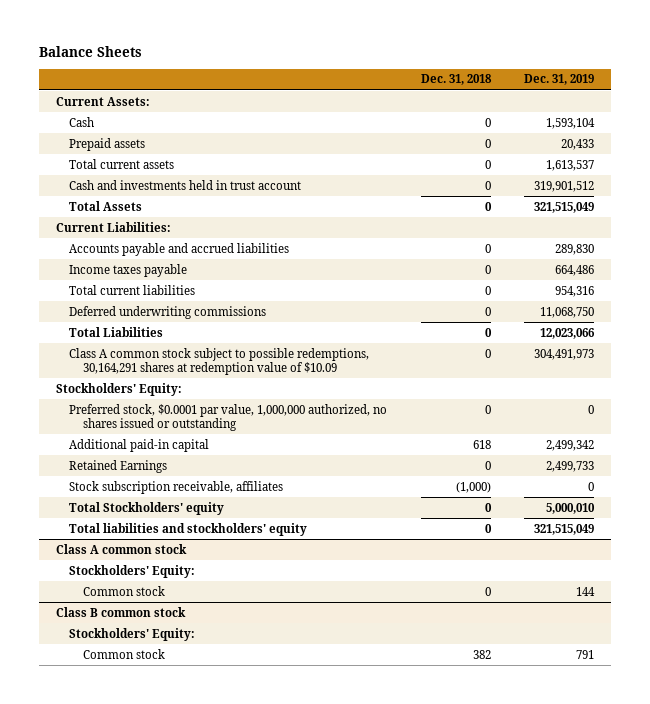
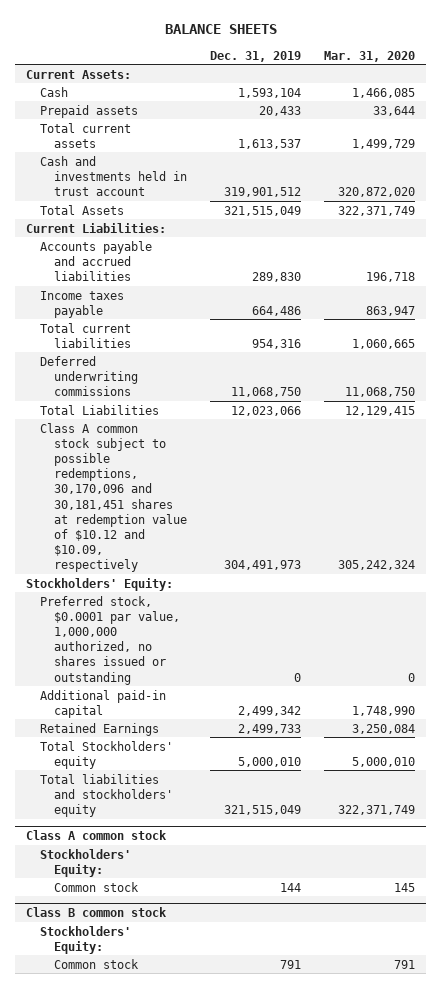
- Balance Sheets
+ BALANCE SHEETS
- | Dec. 31, 2018 | Dec. 31, 2019
+ | Dec. 31, 2019 | Mar. 31, 2020
- Class A common stock subject to possible redemptions, 30,164,291 shares at redemption value of $10.09 | 0 | 304,491,973
+ Class A common stock subject to possible redemptions, 30,170,096 and 30,181,451 shares at redemption value of $10.12 and $10.09, respectively | 304,491,973 | 305,242,324
- Stock subscription receivable, affiliates | (1,000) | 0

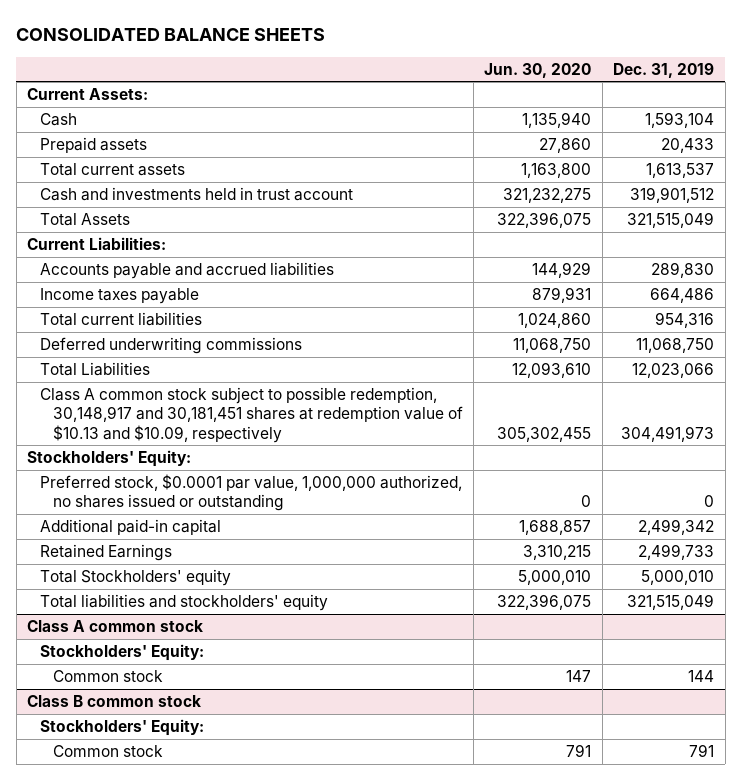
- BALANCE SHEETS
+ CONSOLIDATED BALANCE SHEETS
- | Dec. 31, 2019 | Mar. 31, 2020
+ | Jun. 30, 2020 | Dec. 31, 2019
- Class A common stock subject to possible redemptions, 30,170,096 and 30,181,451 shares at redemption value of $10.12 and $10.09, respectively | 304,491,973 | 305,242,324
+ Class A common stock subject to possible redemption, 30,148,917 and 30,181,451 shares at redemption value of $10.13 and $10.09, respectively | 305,302,455 | 304,491,973

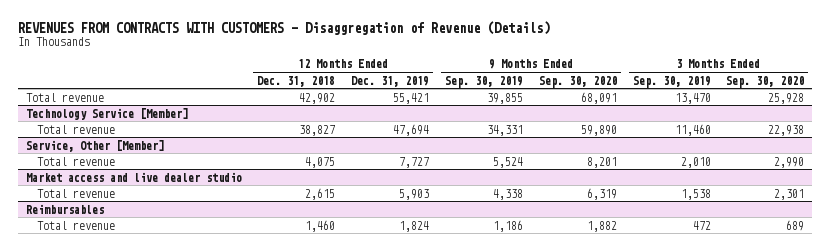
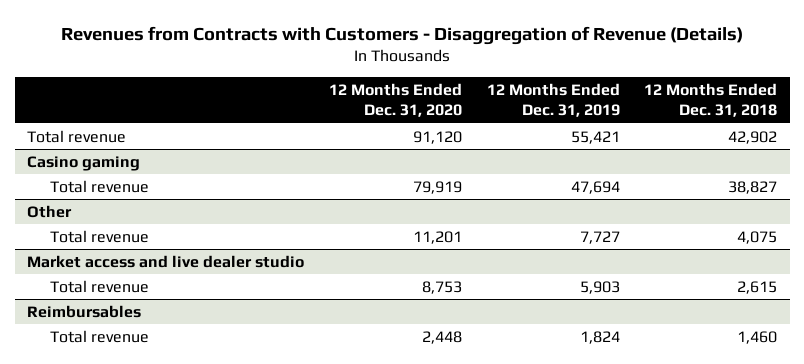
- REVENUES FROM CONTRACTS WITH CUSTOMERS - Disaggregation of Revenue (Details)
+ Revenues from Contracts with Customers - Disaggregation of Revenue (Details)
- | 12 Months Ended Dec. 31, 2018 | 12 Months Ended Dec. 31, 2019 | 9 Months Ended Sep. 30, 2019 | 9 Months Ended Sep. 30, 2020 | 3 Months Ended Sep. 30, 2019 | 3 Months Ended Sep. 30, 2020
+ | 12 Months Ended Dec. 31, 2020 | 12 Months Ended Dec. 31, 2019 | 12 Months Ended Dec. 31, 2018
- Technology Service [Member]
+ Casino gaming
- Service, Other [Member]
+ Other

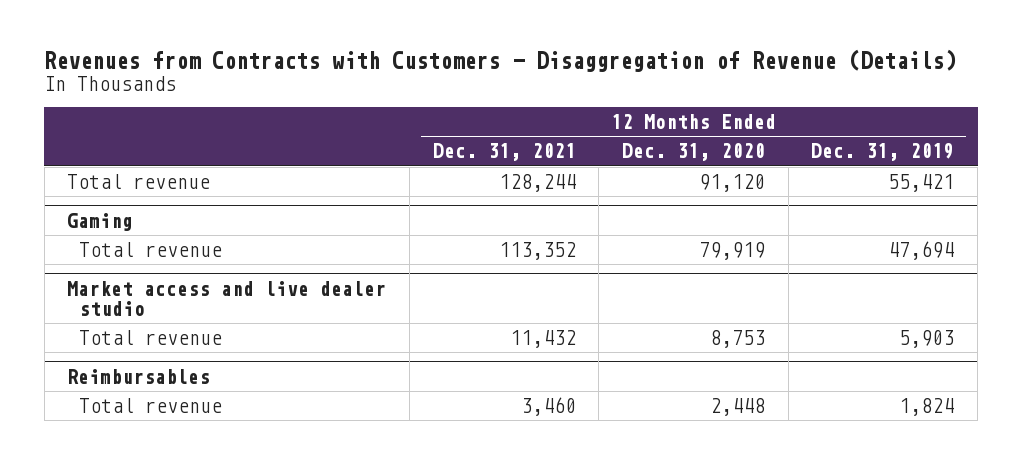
- | 12 Months Ended Dec. 31, 2020 | 12 Months Ended Dec. 31, 2019 | 12 Months Ended Dec. 31, 2018
+ | 12 Months Ended Dec. 31, 2021 | 12 Months Ended Dec. 31, 2020 | 12 Months Ended Dec. 31, 2019
- Casino gaming
+ Gaming
- Other
- Total revenue | 11,201 | 7,727 | 4,075

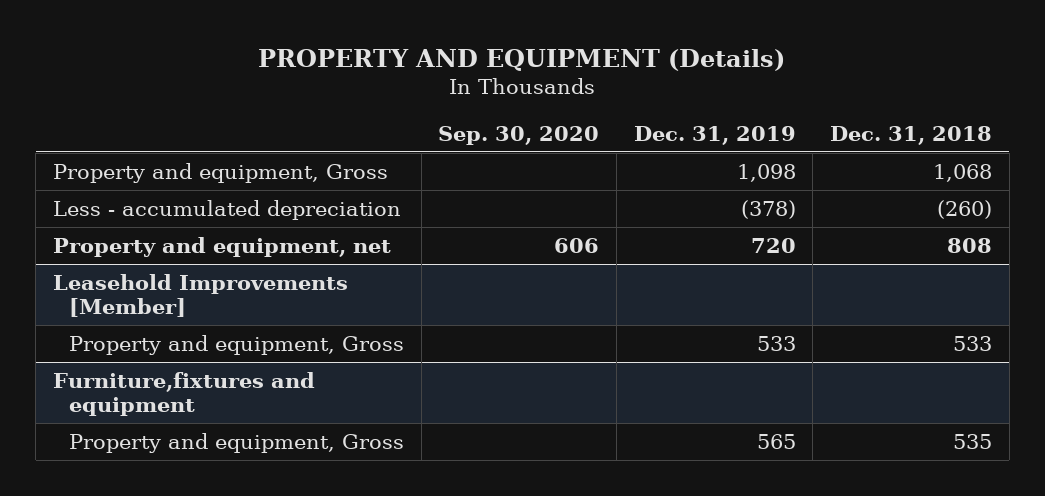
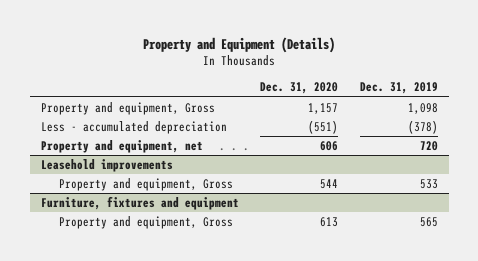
- PROPERTY AND EQUIPMENT (Details)
+ Property and Equipment (Details)
- | Sep. 30, 2020 | Dec. 31, 2019 | Dec. 31, 2018
+ | Dec. 31, 2020 | Dec. 31, 2019
- Leasehold Improvements [Member]
+ Leasehold improvements
- Furniture,fixtures and equipment
+ Furniture, fixtures and equipment

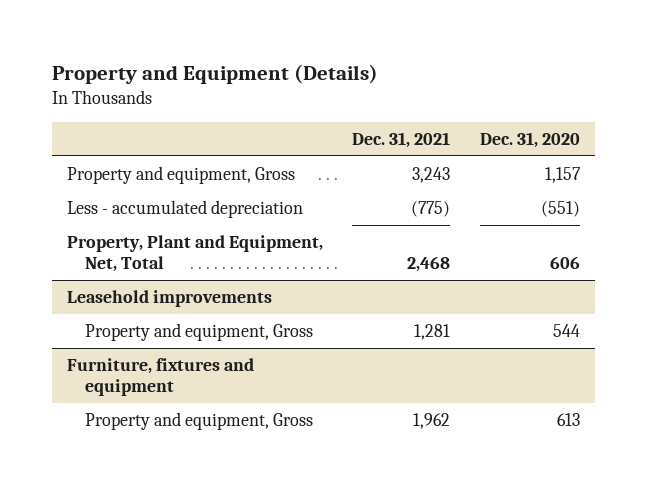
- | Dec. 31, 2020 | Dec. 31, 2019
+ | Dec. 31, 2021 | Dec. 31, 2020
- Property and equipment, net | 606 | 720
+ Property, Plant and Equipment, Net, Total | 2,468 | 606

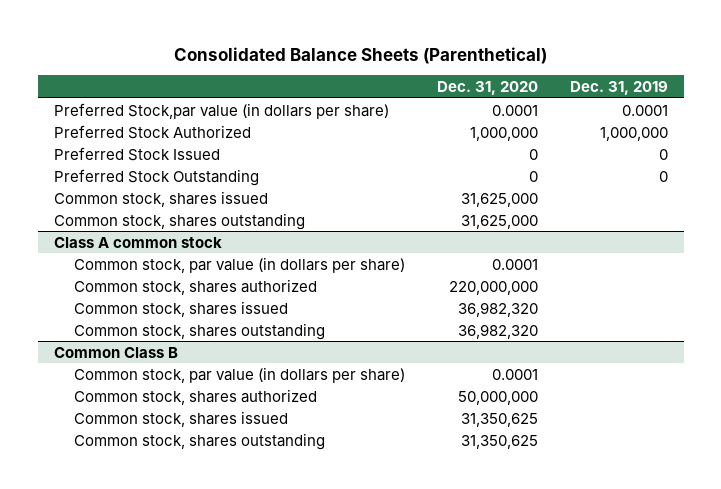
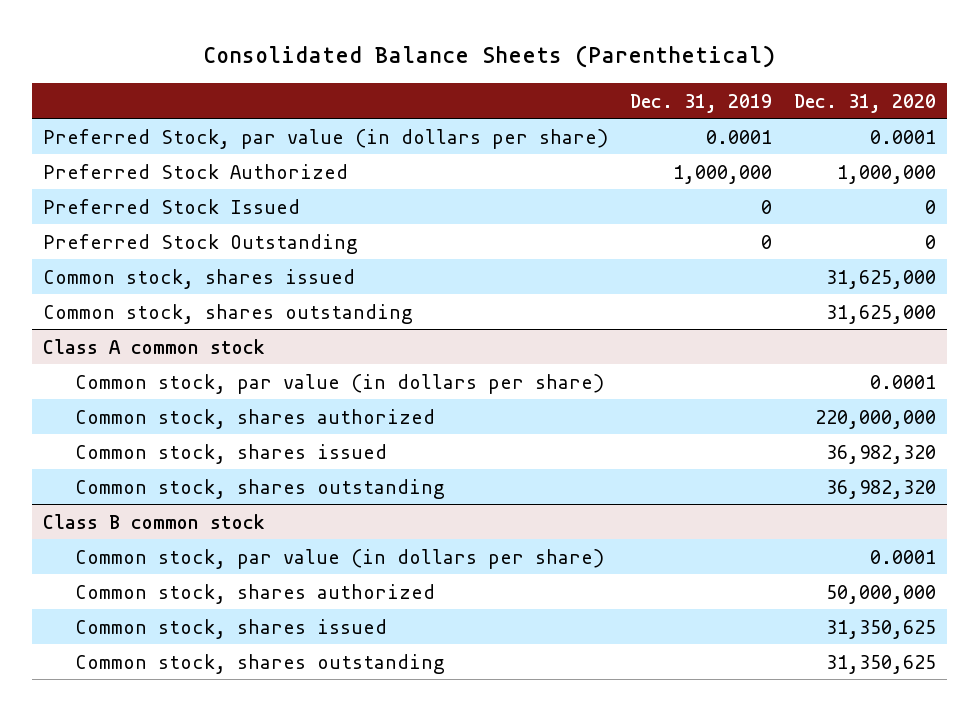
- | Dec. 31, 2020 | Dec. 31, 2019
+ | Dec. 31, 2019 | Dec. 31, 2020
- Preferred Stock,par value (in dollars per share) | 0.0001 | 0.0001
+ Preferred Stock, par value (in dollars per share) | 0.0001 | 0.0001
- Common Class B
+ Class B common stock

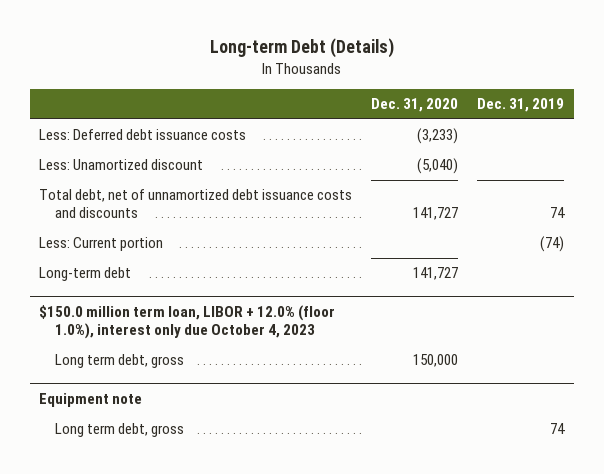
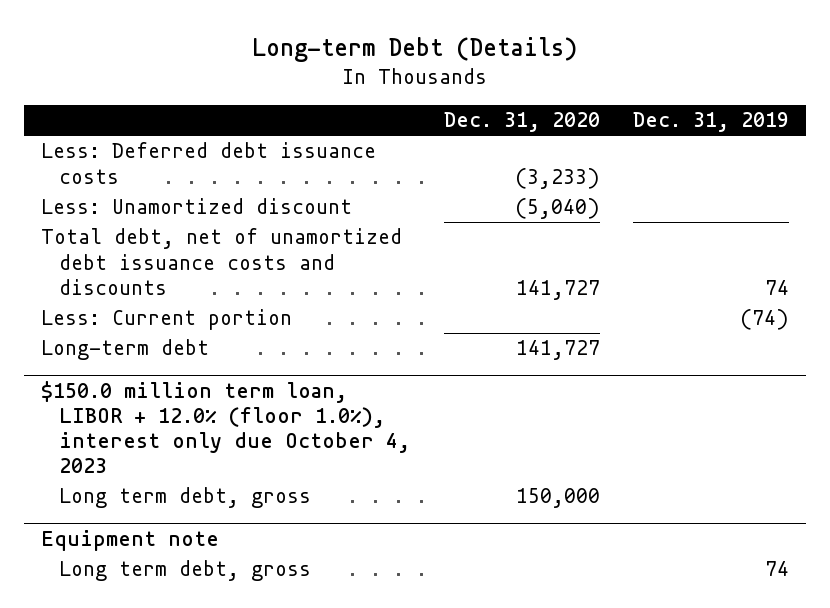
- Total debt, net of unnamortized debt issuance costs and discounts | 141,727 | 74
+ Total debt, net of unamortized debt issuance costs and discounts | 141,727 | 74

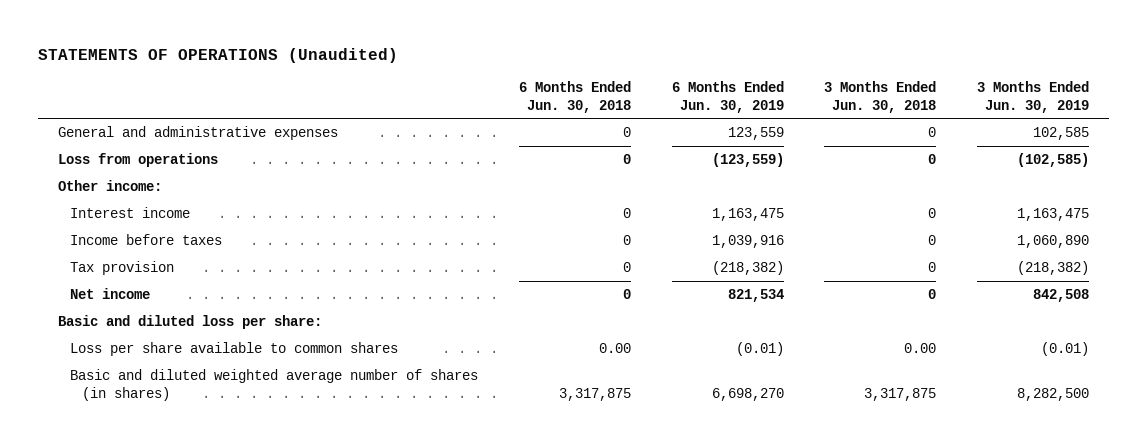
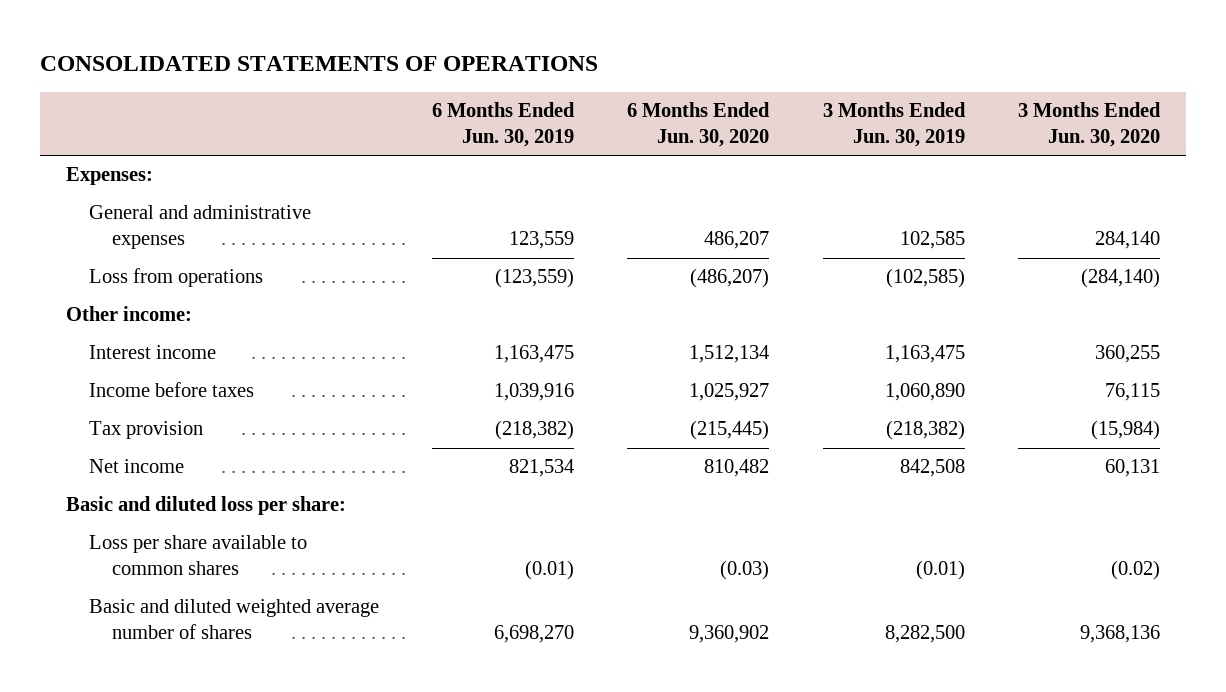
- STATEMENTS OF OPERATIONS (Unaudited)
+ CONSOLIDATED STATEMENTS OF OPERATIONS
- | 6 Months Ended Jun. 30, 2018 | 6 Months Ended Jun. 30, 2019 | 3 Months Ended Jun. 30, 2018 | 3 Months Ended Jun. 30, 2019
+ | 6 Months Ended Jun. 30, 2019 | 6 Months Ended Jun. 30, 2020 | 3 Months Ended Jun. 30, 2019 | 3 Months Ended Jun. 30, 2020
+ Expenses:
- Basic and diluted weighted average number of shares (in shares) | 3,317,875 | 6,698,270 | 3,317,875 | 8,282,500
+ Basic and diluted weighted average number of shares | 6,698,270 | 9,360,902 | 8,282,500 | 9,368,136

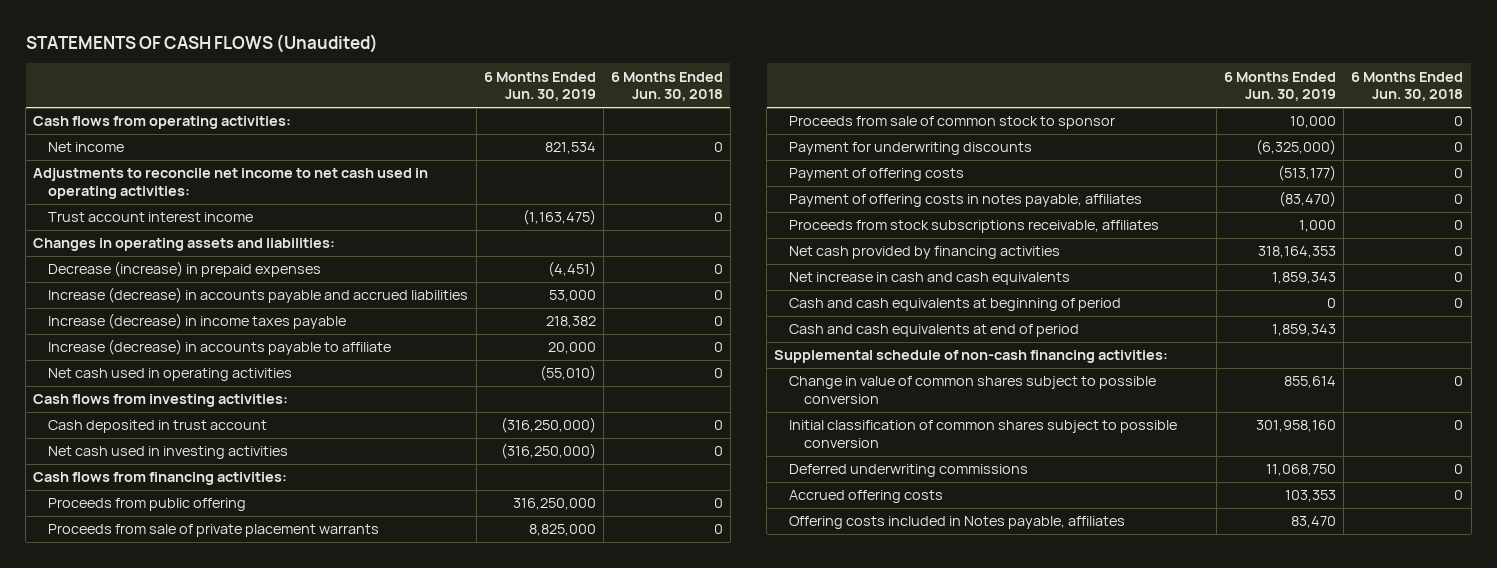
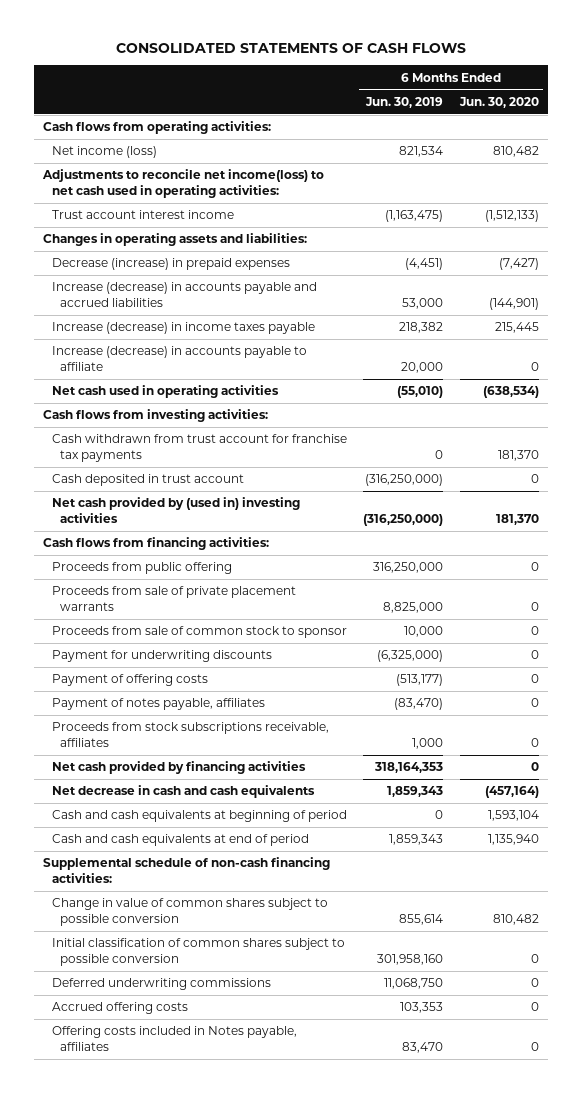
- STATEMENTS OF CASH FLOWS (Unaudited)
+ CONSOLIDATED STATEMENTS OF CASH FLOWS
- | 6 Months Ended Jun. 30, 2019 | 6 Months Ended Jun. 30, 2018
+ | 6 Months Ended Jun. 30, 2019 | 6 Months Ended Jun. 30, 2020
- Net income | 821,534 | 0
- Adjustments to reconcile net income to net cash used in operating activities:
+ Net income (loss) | 821,534 | 810,482
+ Adjustments to reconcile net income(loss) to net cash used in operating activities:
+ Cash withdrawn from trust account for franchise tax payments | 0 | 181,370
- Net cash used in investing activities | (316,250,000) | 0
+ Net cash provided by (used in) investing activities | (316,250,000) | 181,370
- Payment of offering costs in notes payable, affiliates | (83,470) | 0
+ Payment of notes payable, affiliates | (83,470) | 0
- Net increase in cash and cash equivalents | 1,859,343 | 0
+ Net decrease in cash and cash equivalents | 1,859,343 | (457,164)

